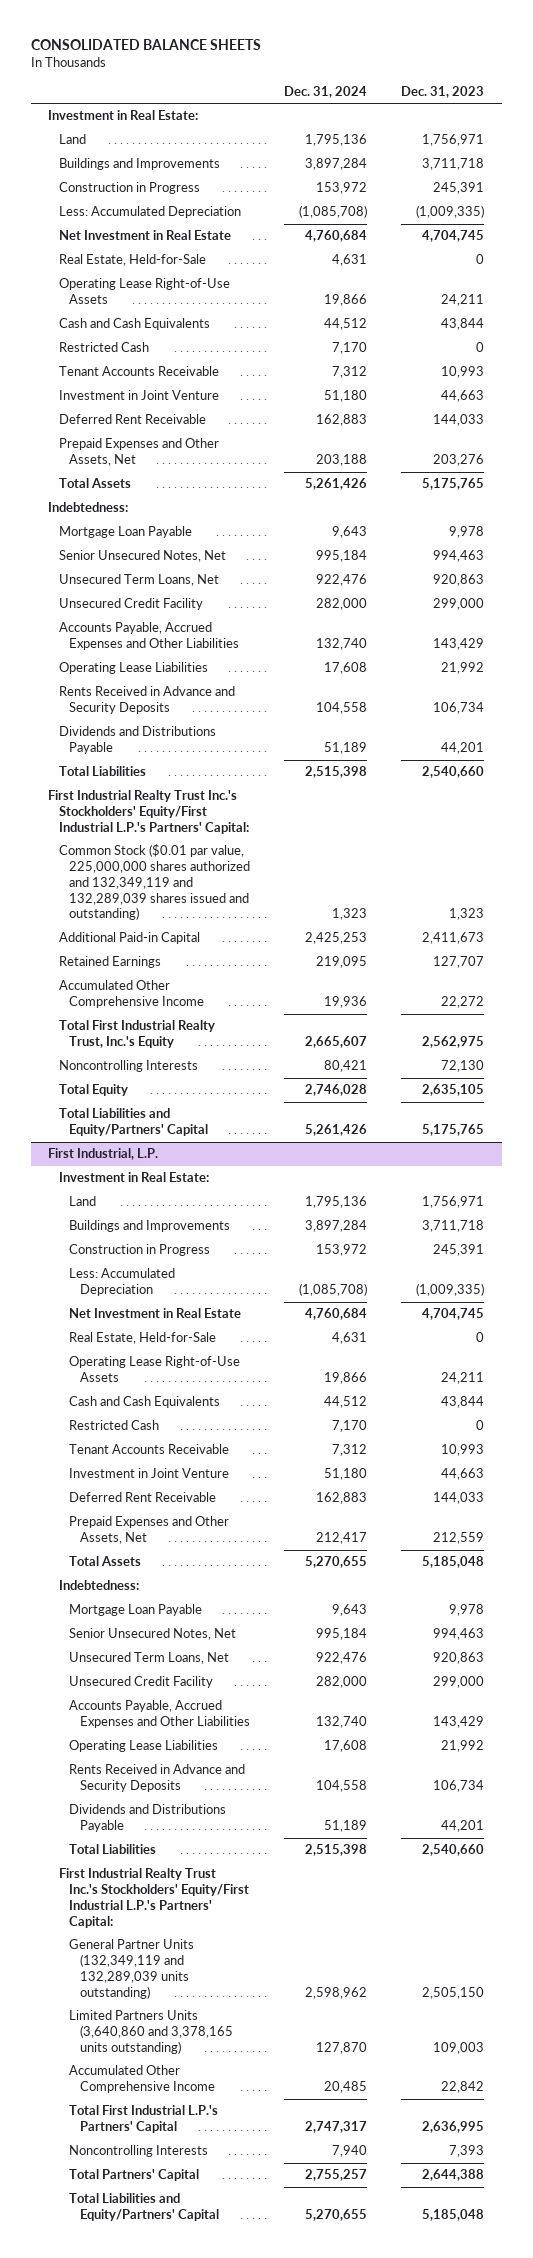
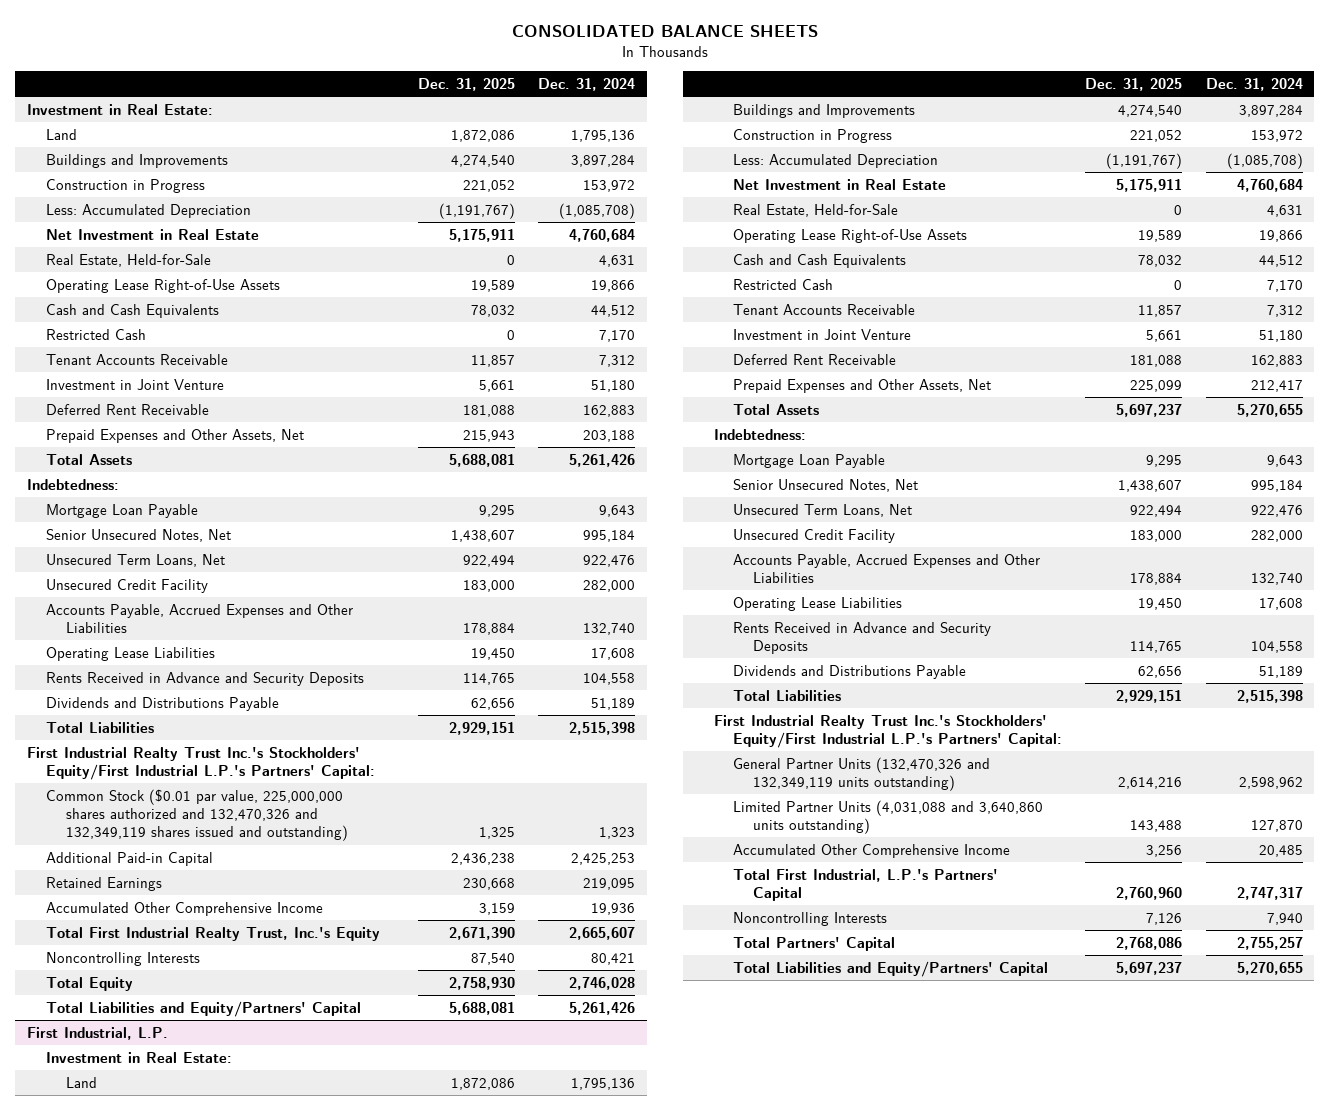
- | Dec. 31, 2024 | Dec. 31, 2023
+ | Dec. 31, 2025 | Dec. 31, 2024
- Common Stock ($0.01 par value, 225,000,000 shares authorized and 132,349,119 and 132,289,039 shares issued and outstanding) | 1,323 | 1,323
+ Common Stock ($0.01 par value, 225,000,000 shares authorized and 132,470,326 and 132,349,119 shares issued and outstanding) | 1,325 | 1,323
@ First Industrial, L.P.
- General Partner Units (132,349,119 and 132,289,039 units outstanding) | 2,598,962 | 2,505,150
- Limited Partners Units (3,640,860 and 3,378,165 units outstanding) | 127,870 | 109,003
+ General Partner Units (132,470,326 and 132,349,119 units outstanding) | 2,614,216 | 2,598,962
+ Limited Partner Units (4,031,088 and 3,640,860 units outstanding) | 143,488 | 127,870
- Total First Industrial L.P.'s Partners' Capital | 2,747,317 | 2,636,995
+ Total First Industrial, L.P.'s Partners' Capital | 2,760,960 | 2,747,317

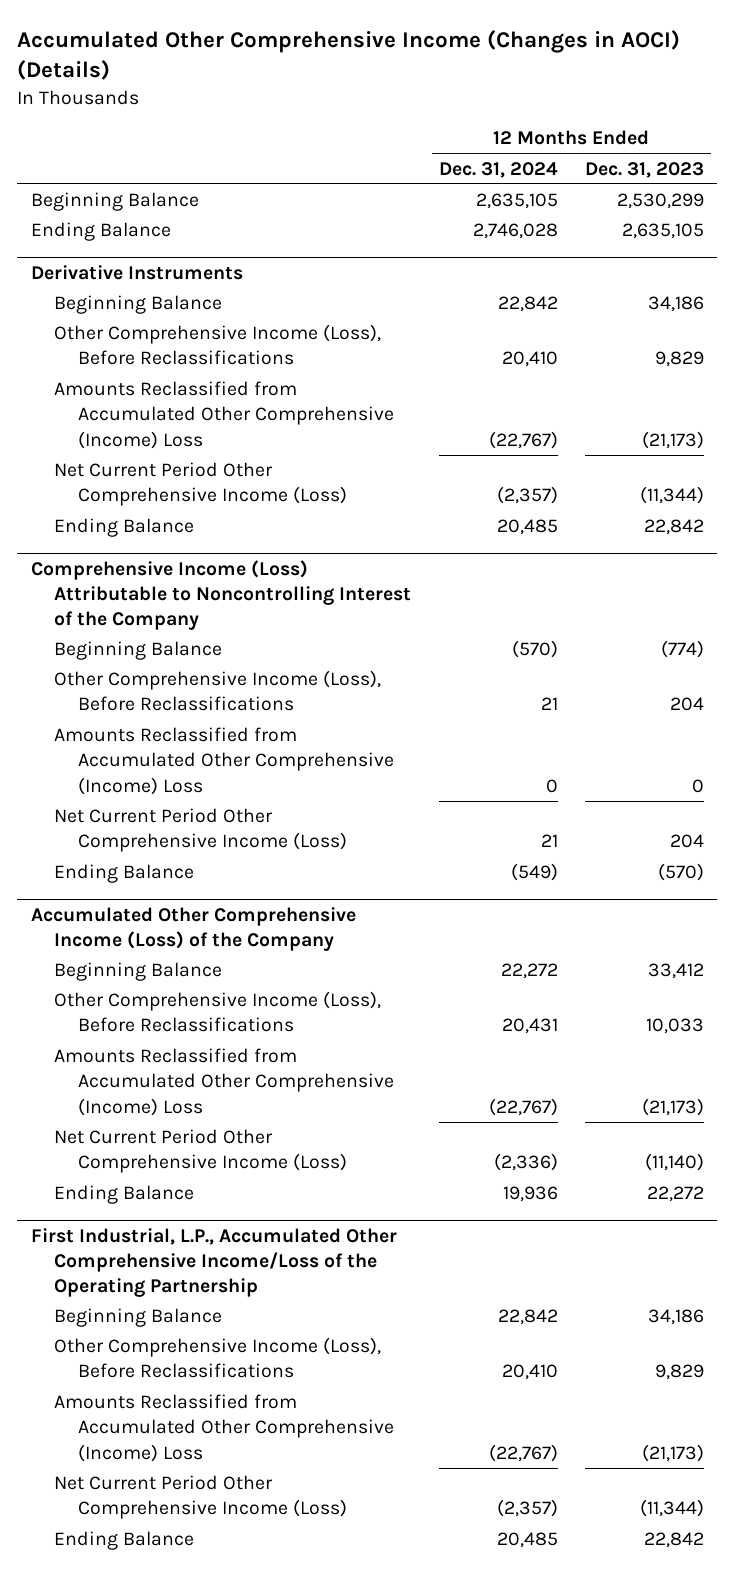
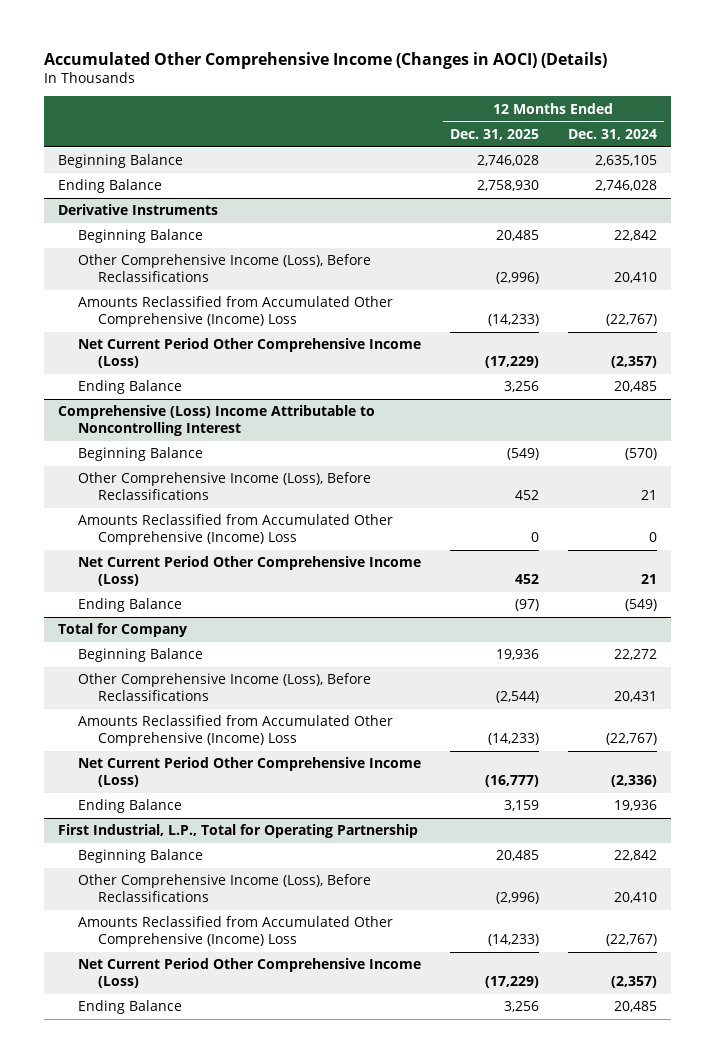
- | 12 Months Ended Dec. 31, 2024 | 12 Months Ended Dec. 31, 2023
+ | 12 Months Ended Dec. 31, 2025 | 12 Months Ended Dec. 31, 2024
- Comprehensive Income (Loss) Attributable to Noncontrolling Interest of the Company
+ Comprehensive (Loss) Income Attributable to Noncontrolling Interest
- Accumulated Other Comprehensive Income (Loss) of the Company
+ Total for Company
- First Industrial, L.P., Accumulated Other Comprehensive Income/Loss of the Operating Partnership
+ First Industrial, L.P., Total for Operating Partnership

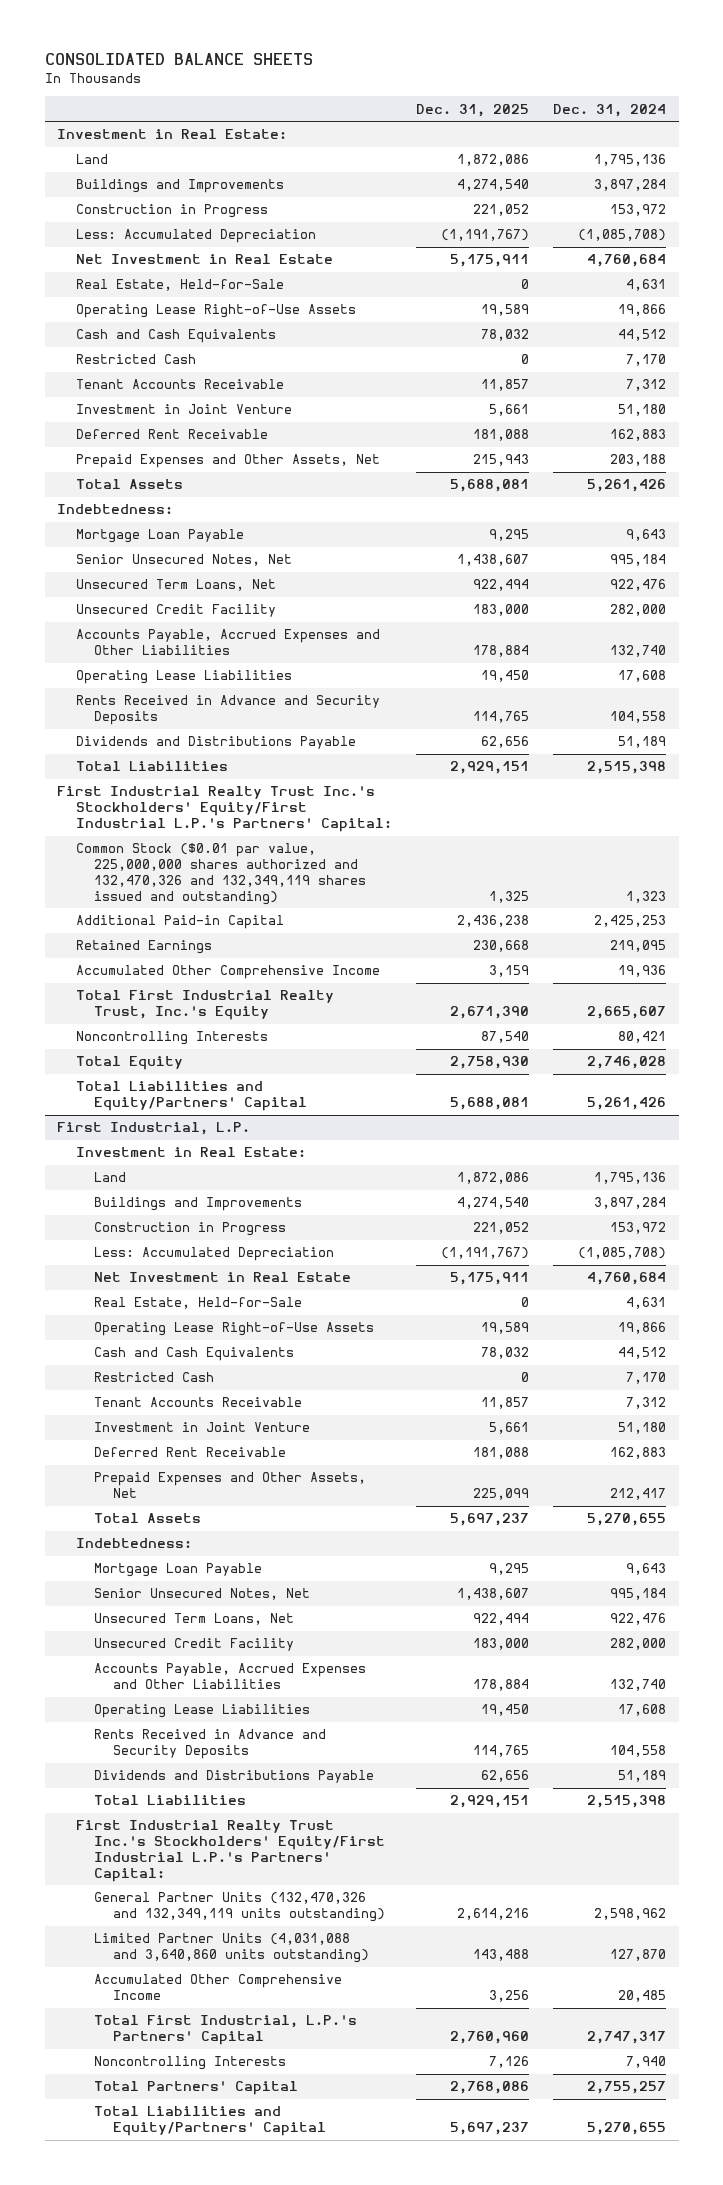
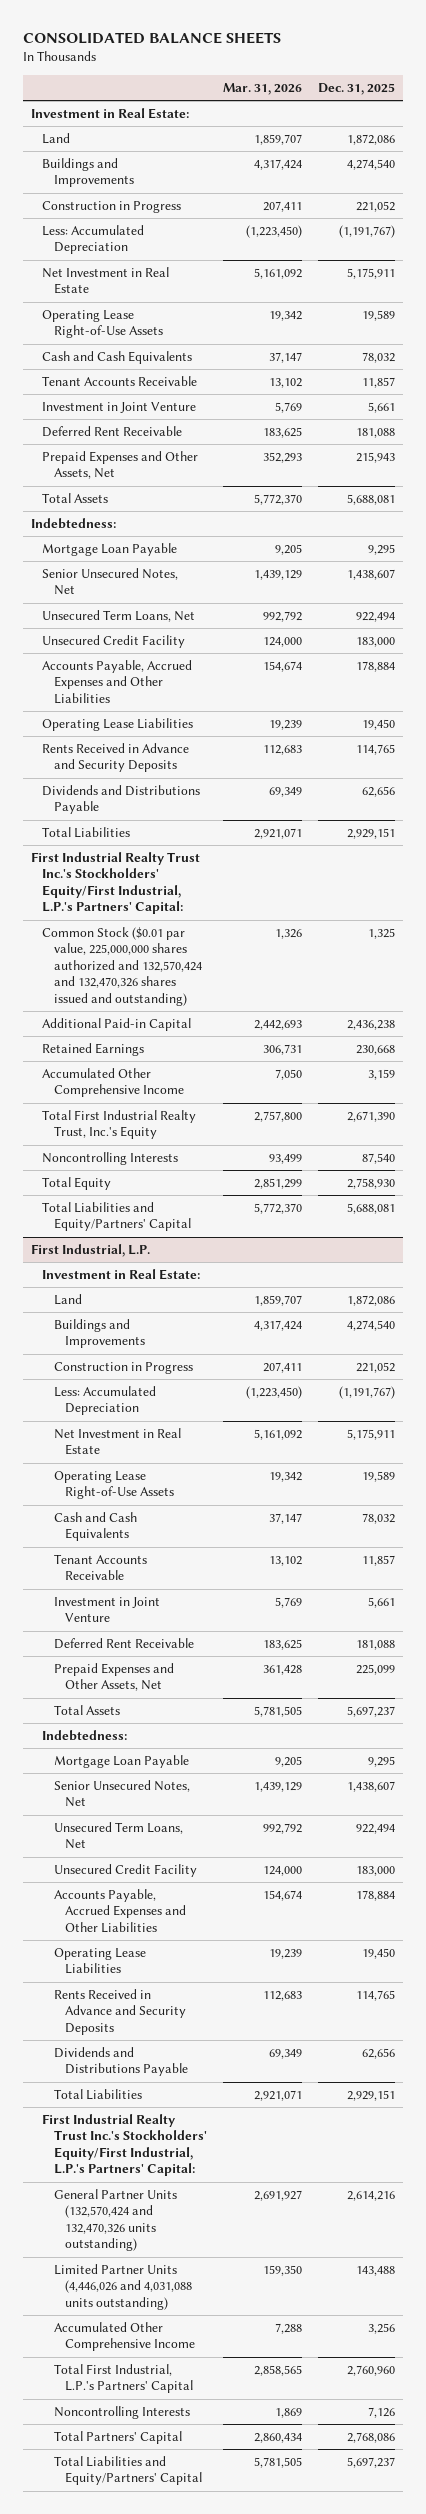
- | Dec. 31, 2025 | Dec. 31, 2024
+ | Mar. 31, 2026 | Dec. 31, 2025
- Real Estate, Held-for-Sale | 0 | 4,631
- Restricted Cash | 0 | 7,170
- First Industrial Realty Trust Inc.'s Stockholders' Equity/First Industrial L.P.'s Partners' Capital:
- Common Stock ($0.01 par value, 225,000,000 shares authorized and 132,470,326 and 132,349,119 shares issued and outstanding) | 1,325 | 1,323
+ First Industrial Realty Trust Inc.'s Stockholders' Equity/First Industrial, L.P.'s Partners' Capital:
+ Common Stock ($0.01 par value, 225,000,000 shares authorized and 132,570,424 and 132,470,326 shares issued and outstanding) | 1,326 | 1,325
@ First Industrial, L.P.
- Real Estate, Held-for-Sale | 0 | 4,631
- Restricted Cash | 0 | 7,170
- First Industrial Realty Trust Inc.'s Stockholders' Equity/First Industrial L.P.'s Partners' Capital:
- General Partner Units (132,470,326 and 132,349,119 units outstanding) | 2,614,216 | 2,598,962
- Limited Partner Units (4,031,088 and 3,640,860 units outstanding) | 143,488 | 127,870
+ First Industrial Realty Trust Inc.'s Stockholders' Equity/First Industrial, L.P.'s Partners' Capital:
+ General Partner Units (132,570,424 and 132,470,326 units outstanding) | 2,691,927 | 2,614,216
+ Limited Partner Units (4,446,026 and 4,031,088 units outstanding) | 159,350 | 143,488

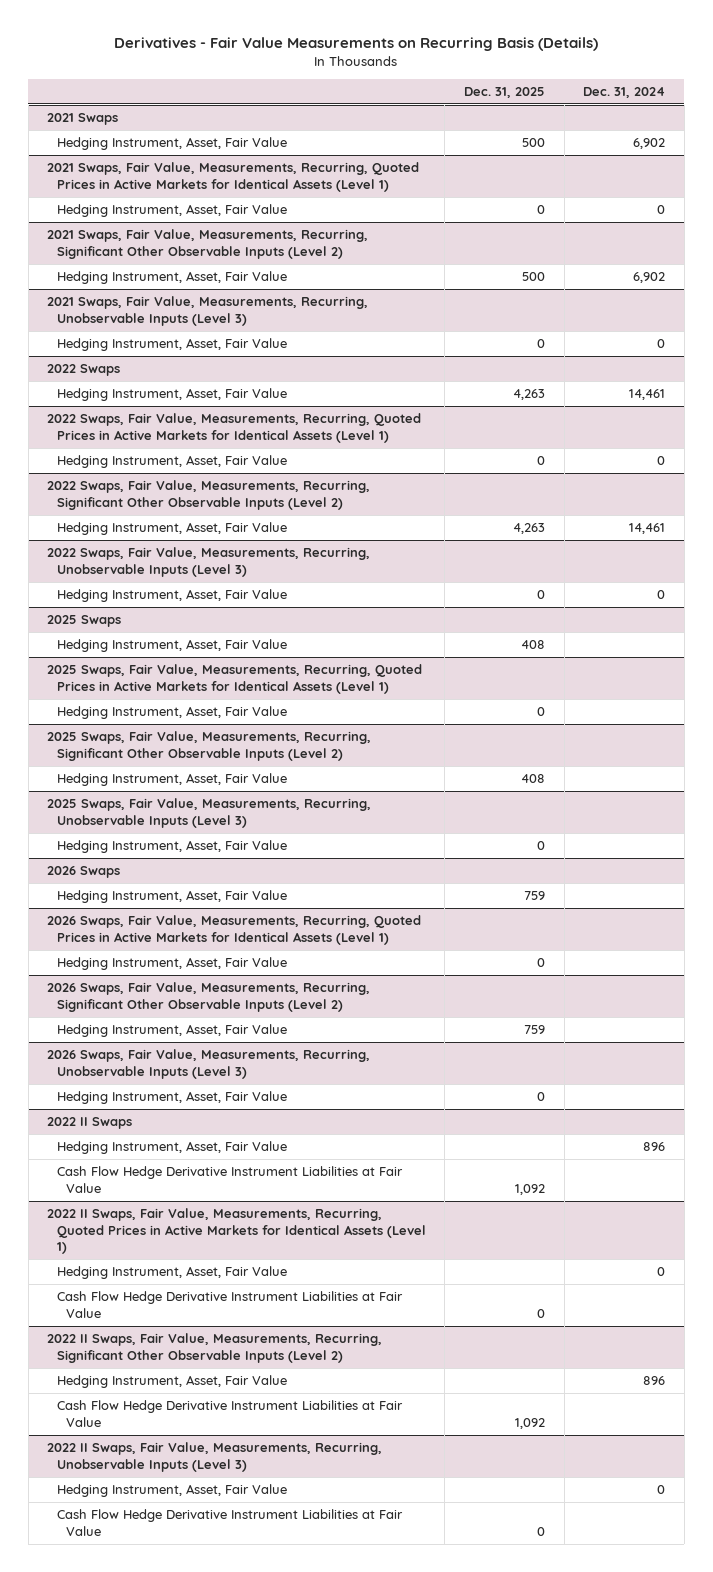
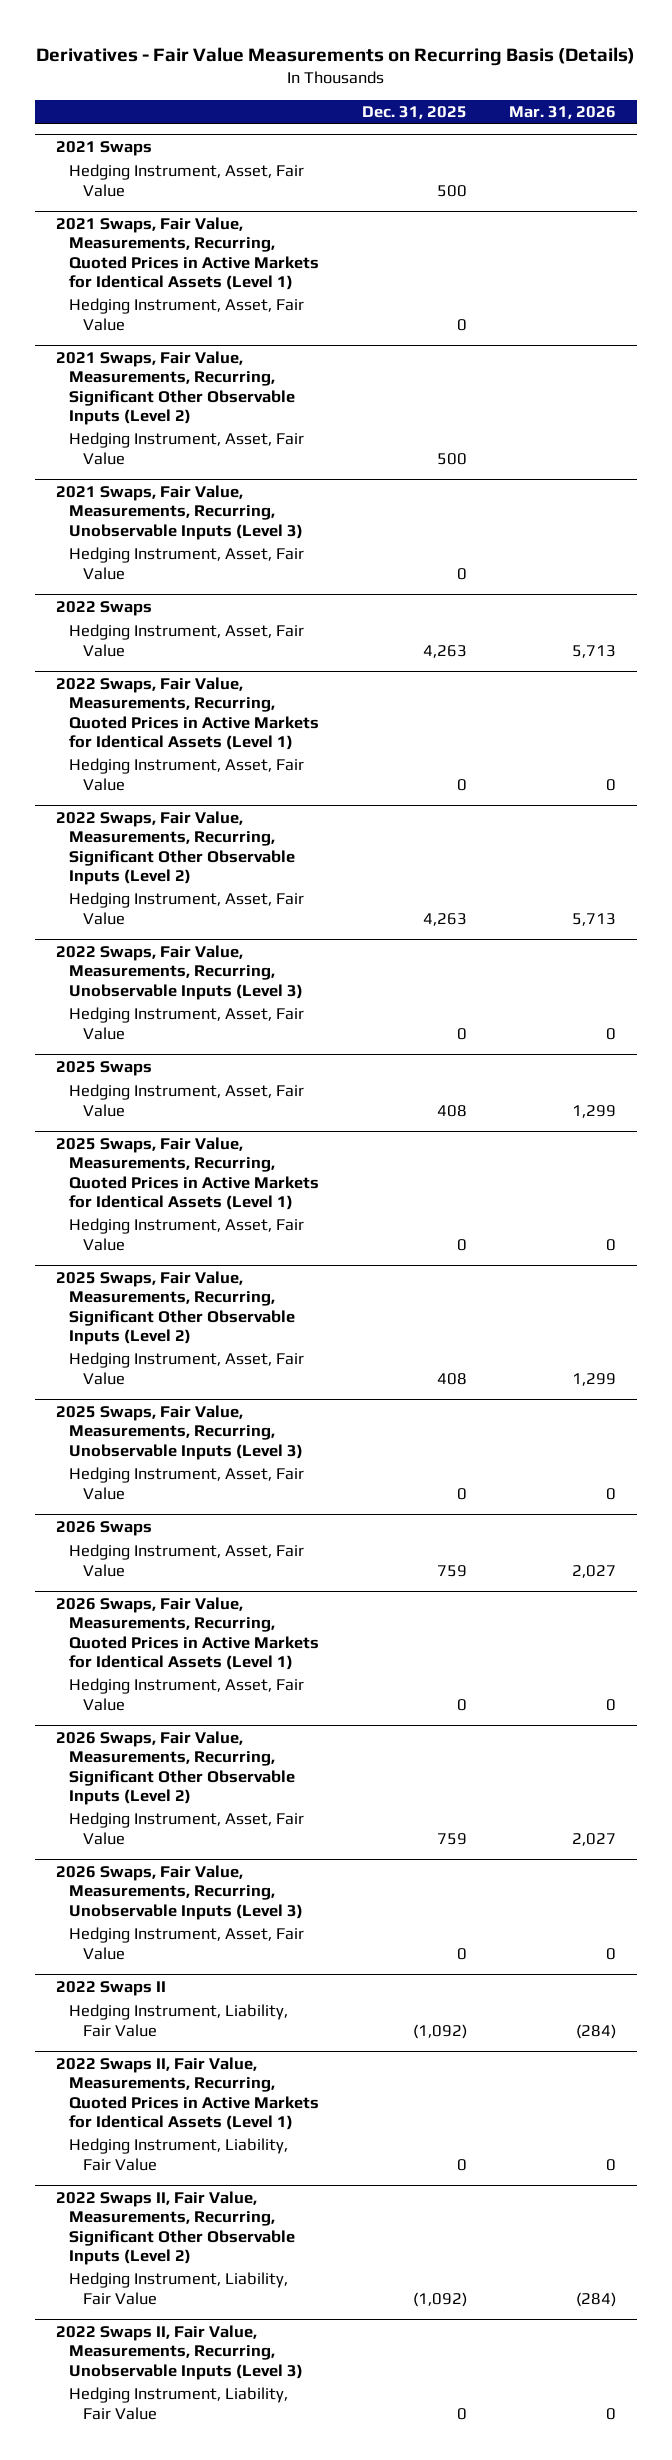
- | Dec. 31, 2025 | Dec. 31, 2024
+ | Dec. 31, 2025 | Mar. 31, 2026
- 2022 II Swaps
- Hedging Instrument, Asset, Fair Value | | 896
- Cash Flow Hedge Derivative Instrument Liabilities at Fair Value | 1,092 |
- 2022 II Swaps, Fair Value, Measurements, Recurring, Quoted Prices in Active Markets for Identical Assets (Level 1)
- Hedging Instrument, Asset, Fair Value | | 0
- Cash Flow Hedge Derivative Instrument Liabilities at Fair Value | 0 |
- 2022 II Swaps, Fair Value, Measurements, Recurring, Significant Other Observable Inputs (Level 2)
- Hedging Instrument, Asset, Fair Value | | 896
- Cash Flow Hedge Derivative Instrument Liabilities at Fair Value | 1,092 |
- 2022 II Swaps, Fair Value, Measurements, Recurring, Unobservable Inputs (Level 3)
- Hedging Instrument, Asset, Fair Value | | 0
- Cash Flow Hedge Derivative Instrument Liabilities at Fair Value | 0 |
+ 2022 Swaps II
+ Hedging Instrument, Liability, Fair Value | (1,092) | (284)
+ 2022 Swaps II, Fair Value, Measurements, Recurring, Quoted Prices in Active Markets for Identical Assets (Level 1)
+ Hedging Instrument, Liability, Fair Value | 0 | 0
+ 2022 Swaps II, Fair Value, Measurements, Recurring, Significant Other Observable Inputs (Level 2)
+ Hedging Instrument, Liability, Fair Value | (1,092) | (284)
+ 2022 Swaps II, Fair Value, Measurements, Recurring, Unobservable Inputs (Level 3)
+ Hedging Instrument, Liability, Fair Value | 0 | 0

